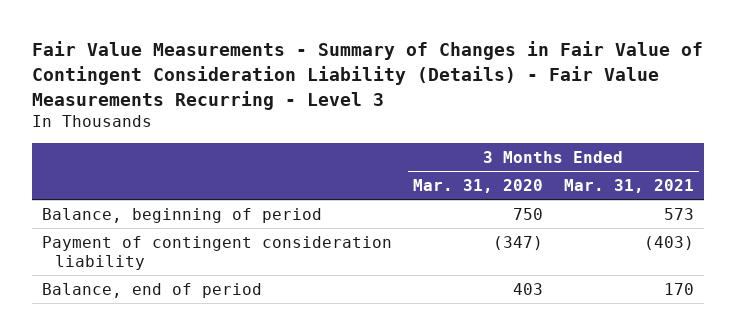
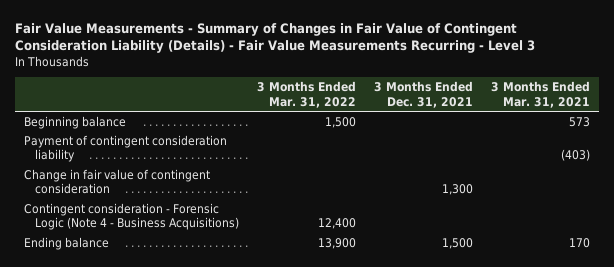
- | 3 Months Ended Mar. 31, 2020 | 3 Months Ended Mar. 31, 2021
+ | 3 Months Ended Mar. 31, 2022 | 3 Months Ended Dec. 31, 2021 | 3 Months Ended Mar. 31, 2021
- Balance, beginning of period | 750 | 573
+ Beginning balance | 1,500 | | 573
- Balance, end of period | 403 | 170
+ Change in fair value of contingent consideration | | 1,300 |
+ Contingent consideration - Forensic Logic (Note 4 - Business Acquisitions) | 12,400 | |
+ Ending balance | 13,900 | 1,500 | 170

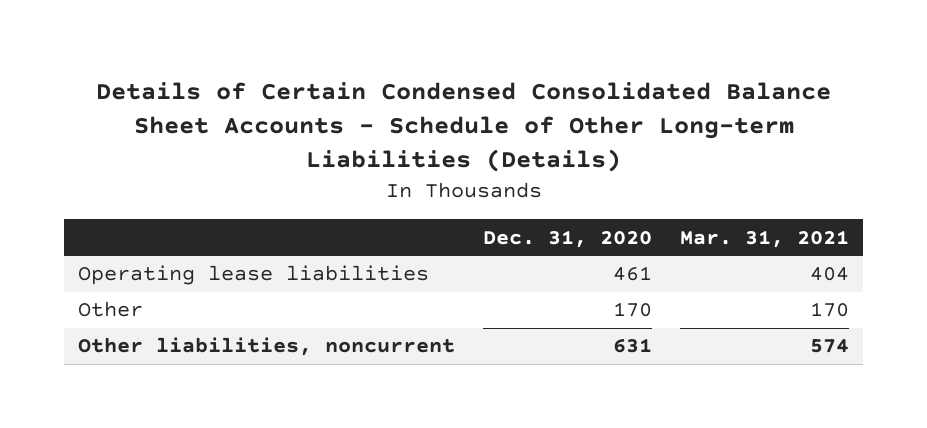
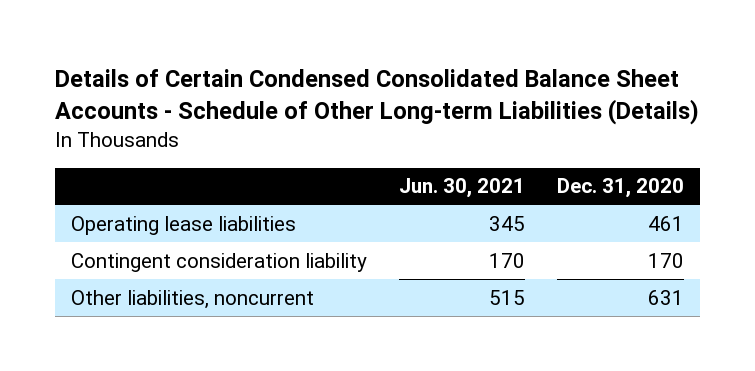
- | Dec. 31, 2020 | Mar. 31, 2021
+ | Jun. 30, 2021 | Dec. 31, 2020
- Other | 170 | 170
+ Contingent consideration liability | 170 | 170

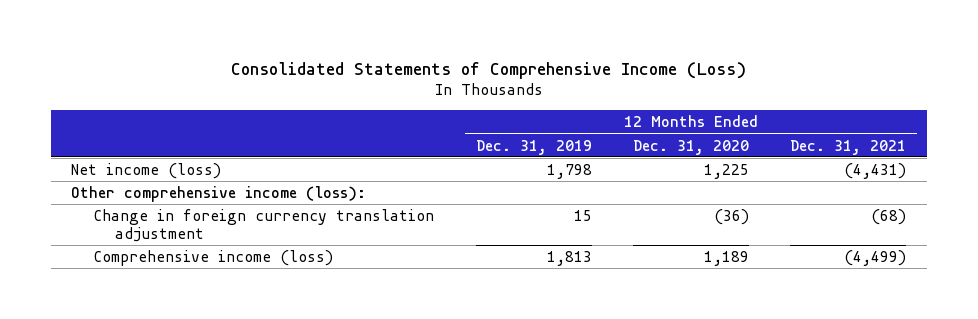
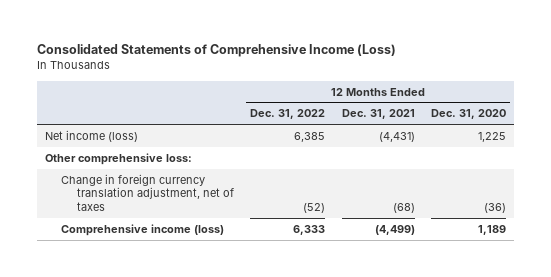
- | 12 Months Ended Dec. 31, 2019 | 12 Months Ended Dec. 31, 2020 | 12 Months Ended Dec. 31, 2021
+ | 12 Months Ended Dec. 31, 2022 | 12 Months Ended Dec. 31, 2021 | 12 Months Ended Dec. 31, 2020
- Other comprehensive income (loss):
- Change in foreign currency translation adjustment | 15 | (36) | (68)
+ Other comprehensive loss:
+ Change in foreign currency translation adjustment, net of taxes | (52) | (68) | (36)

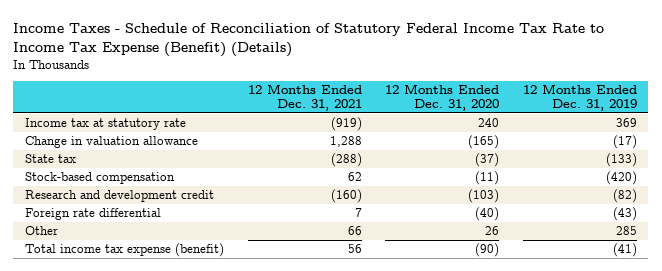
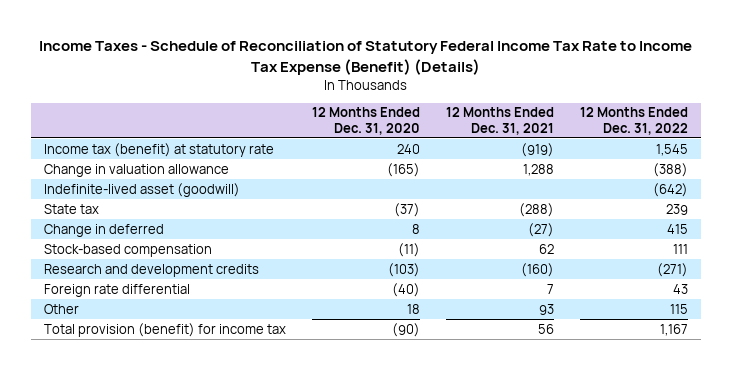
- | 12 Months Ended Dec. 31, 2021 | 12 Months Ended Dec. 31, 2020 | 12 Months Ended Dec. 31, 2019
+ | 12 Months Ended Dec. 31, 2020 | 12 Months Ended Dec. 31, 2021 | 12 Months Ended Dec. 31, 2022
- Income tax at statutory rate | (919) | 240 | 369
+ Income tax (benefit) at statutory rate | 240 | (919) | 1,545
+ Indefinite-lived asset (goodwill) | | | (642)
+ Change in deferred | 8 | (27) | 415
- Research and development credit | (160) | (103) | (82)
+ Research and development credits | (103) | (160) | (271)
- Other | 66 | 26 | 285
- Total income tax expense (benefit) | 56 | (90) | (41)
+ Other | 18 | 93 | 115
+ Total provision (benefit) for income tax | (90) | 56 | 1,167

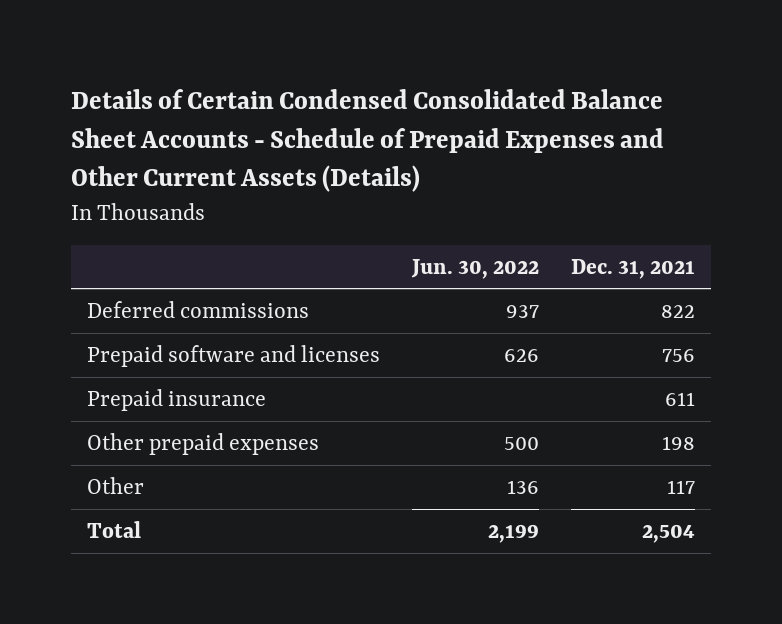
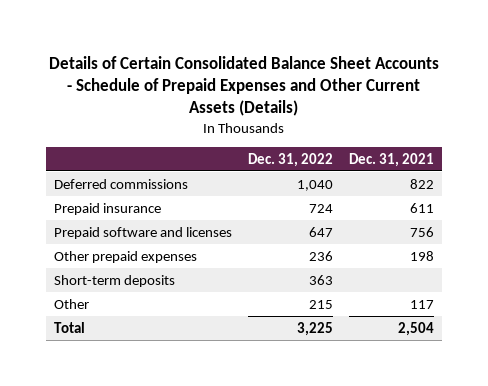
- Details of Certain Condensed Consolidated Balance Sheet Accounts - Schedule of Prepaid Expenses and Other Current Assets (Details)
+ Details of Certain Consolidated Balance Sheet Accounts - Schedule of Prepaid Expenses and Other Current Assets (Details)
- | Jun. 30, 2022 | Dec. 31, 2021
+ | Dec. 31, 2022 | Dec. 31, 2021
moved down: Prepaid software and licenses | 647 | 756
+ Short-term deposits | 363 |

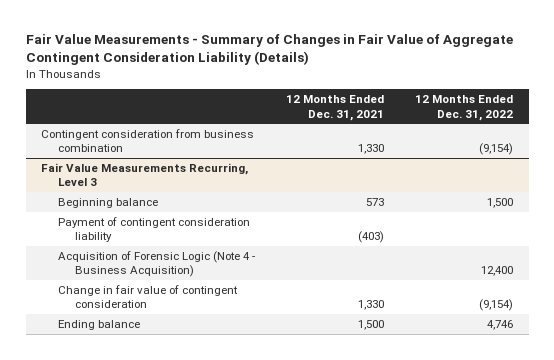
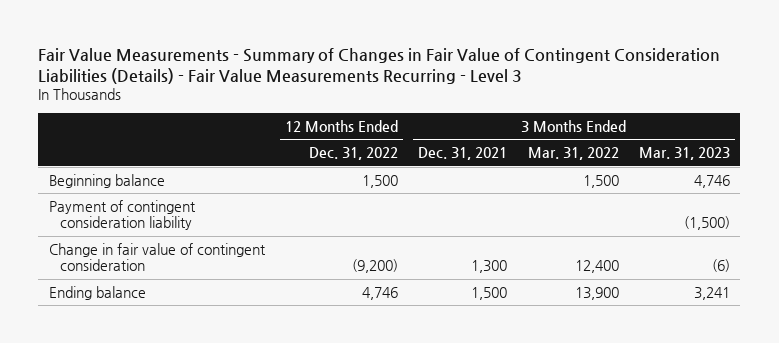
- Fair Value Measurements - Summary of Changes in Fair Value of Aggregate Contingent Consideration Liability (Details)
+ Fair Value Measurements - Summary of Changes in Fair Value of Contingent Consideration Liabilities (Details) - Fair Value Measurements Recurring - Level 3
- | 12 Months Ended Dec. 31, 2021 | 12 Months Ended Dec. 31, 2022
+ | 12 Months Ended Dec. 31, 2022 | 3 Months Ended Dec. 31, 2021 | 3 Months Ended Mar. 31, 2022 | 3 Months Ended Mar. 31, 2023
- Contingent consideration from business combination | 1,330 | (9,154)
- Fair Value Measurements Recurring, Level 3
- Acquisition of Forensic Logic (Note 4 - Business Acquisition) | | 12,400
- Change in fair value of contingent consideration | 1,330 | (9,154)
+ Change in fair value of contingent consideration | (9,200) | 1,300 | 12,400 | (6)

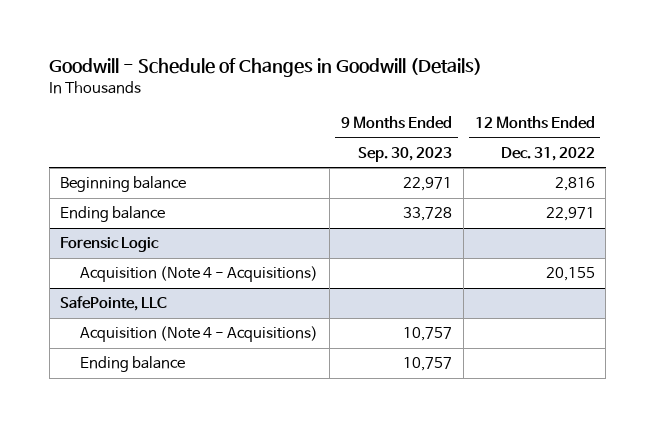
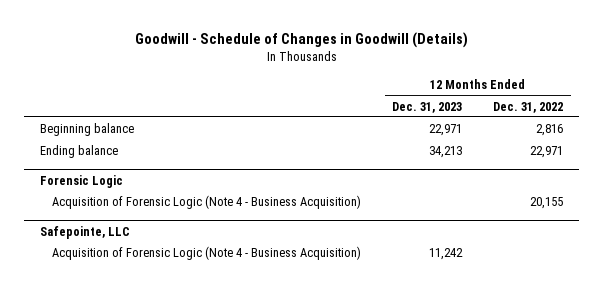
- | 9 Months Ended Sep. 30, 2023 | 12 Months Ended Dec. 31, 2022
+ | 12 Months Ended Dec. 31, 2023 | 12 Months Ended Dec. 31, 2022
@ Forensic Logic
- Acquisition (Note 4 - Acquisitions) | | 20,155
- SafePointe, LLC
- Acquisition (Note 4 - Acquisitions) | 10,757 |
- Ending balance | 10,757 |
@ Forensic Logic
+ Acquisition of Forensic Logic (Note 4 - Business Acquisition) | | 20,155
+ Safepointe, LLC
+ Acquisition of Forensic Logic (Note 4 - Business Acquisition) | 11,242 |

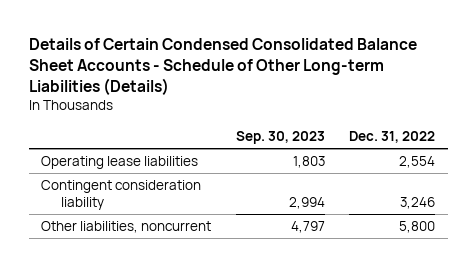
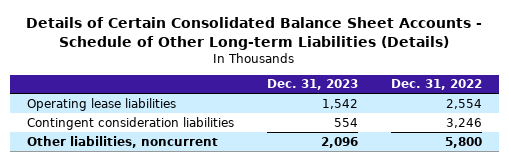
- Details of Certain Condensed Consolidated Balance Sheet Accounts - Schedule of Other Long-term Liabilities (Details)
+ Details of Certain Consolidated Balance Sheet Accounts - Schedule of Other Long-term Liabilities (Details)
- | Sep. 30, 2023 | Dec. 31, 2022
+ | Dec. 31, 2023 | Dec. 31, 2022
- Contingent consideration liability | 2,994 | 3,246
+ Contingent consideration liabilities | 554 | 3,246

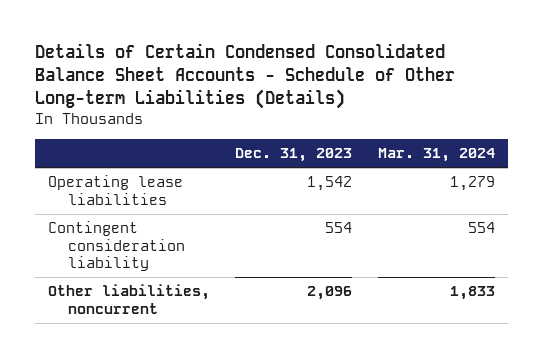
- Details of Certain Consolidated Balance Sheet Accounts - Schedule of Other Long-term Liabilities (Details)
+ Details of Certain Condensed Consolidated Balance Sheet Accounts - Schedule of Other Long-term Liabilities (Details)
- | Dec. 31, 2023 | Dec. 31, 2022
+ | Dec. 31, 2023 | Mar. 31, 2024
- Contingent consideration liabilities | 554 | 3,246
+ Contingent consideration liability | 554 | 554

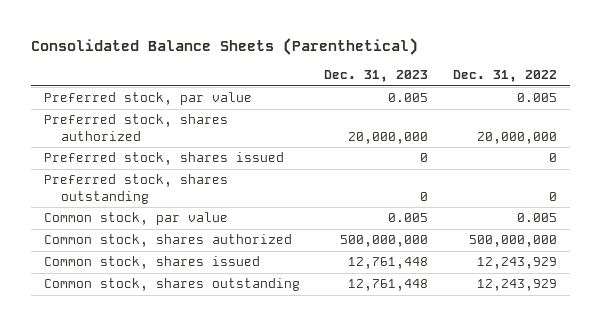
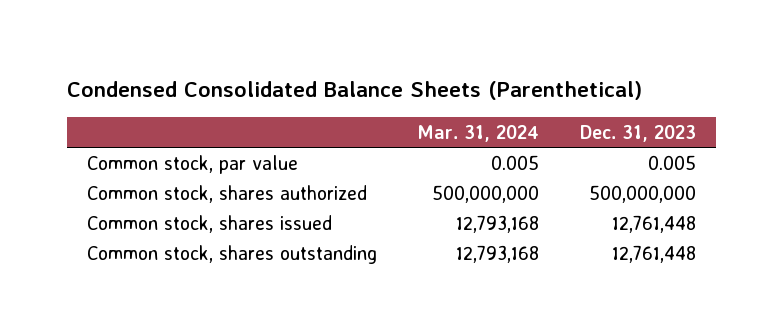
- Consolidated Balance Sheets (Parenthetical)
+ Condensed Consolidated Balance Sheets (Parenthetical)
- | Dec. 31, 2023 | Dec. 31, 2022
+ | Mar. 31, 2024 | Dec. 31, 2023
- Preferred stock, par value | 0.005 | 0.005
- Preferred stock, shares authorized | 20,000,000 | 20,000,000
- Preferred stock, shares issued | 0 | 0
- Preferred stock, shares outstanding | 0 | 0

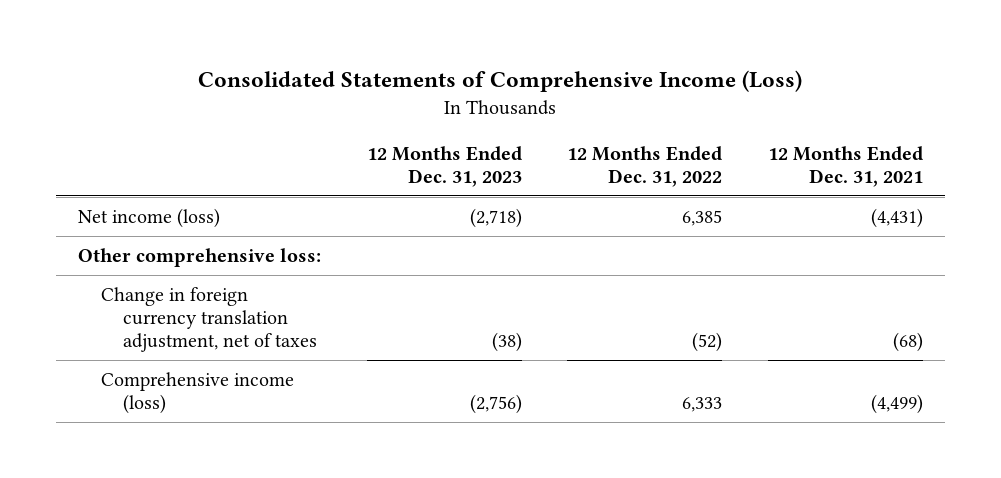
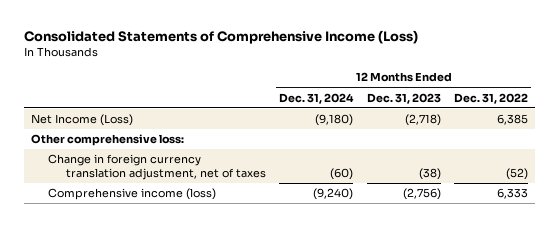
- | 12 Months Ended Dec. 31, 2023 | 12 Months Ended Dec. 31, 2022 | 12 Months Ended Dec. 31, 2021
+ | 12 Months Ended Dec. 31, 2024 | 12 Months Ended Dec. 31, 2023 | 12 Months Ended Dec. 31, 2022
- Net income (loss) | (2,718) | 6,385 | (4,431)
+ Net Income (Loss) | (9,180) | (2,718) | 6,385

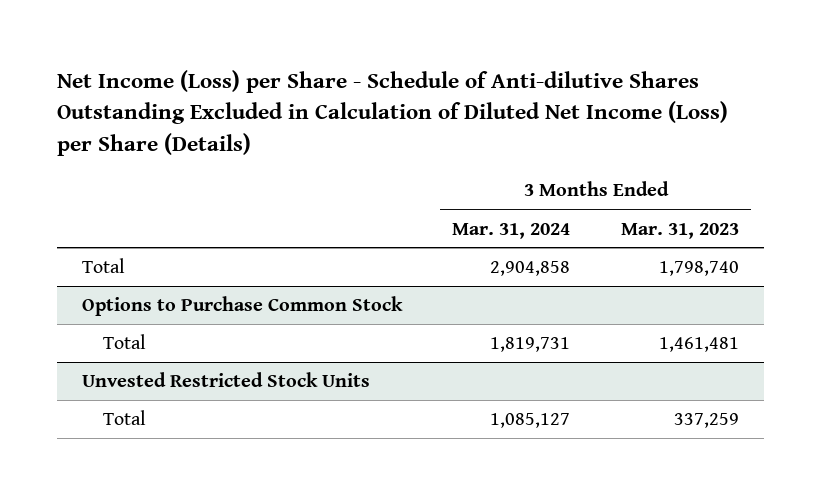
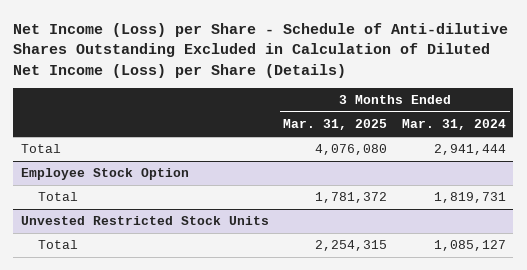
- | 3 Months Ended Mar. 31, 2024 | 3 Months Ended Mar. 31, 2023
+ | 3 Months Ended Mar. 31, 2025 | 3 Months Ended Mar. 31, 2024
- Total | 2,904,858 | 1,798,740
- Options to Purchase Common Stock
+ Total | 4,076,080 | 2,941,444
+ Employee Stock Option

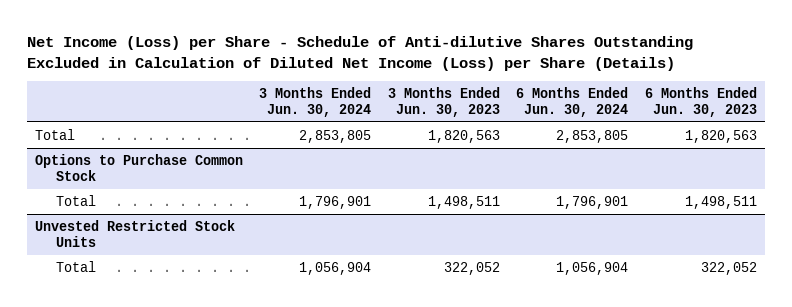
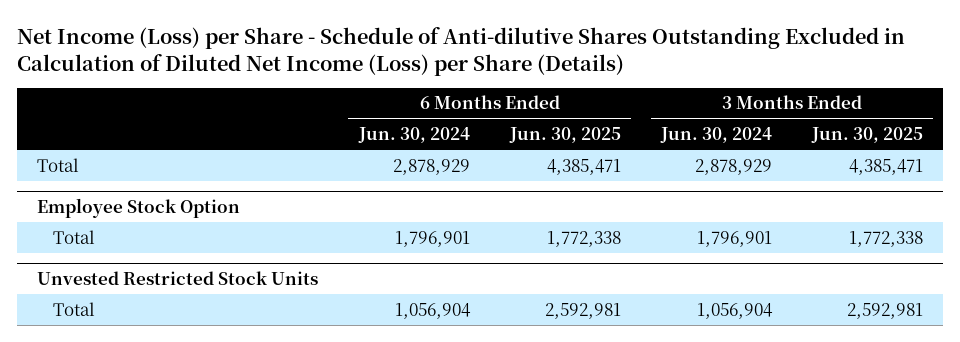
- | 3 Months Ended Jun. 30, 2024 | 3 Months Ended Jun. 30, 2023 | 6 Months Ended Jun. 30, 2024 | 6 Months Ended Jun. 30, 2023
+ | 6 Months Ended Jun. 30, 2024 | 6 Months Ended Jun. 30, 2025 | 3 Months Ended Jun. 30, 2024 | 3 Months Ended Jun. 30, 2025
- Total | 2,853,805 | 1,820,563 | 2,853,805 | 1,820,563
- Options to Purchase Common Stock
+ Total | 2,878,929 | 4,385,471 | 2,878,929 | 4,385,471
+ Employee Stock Option

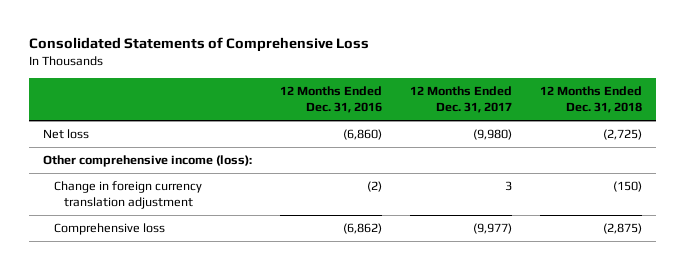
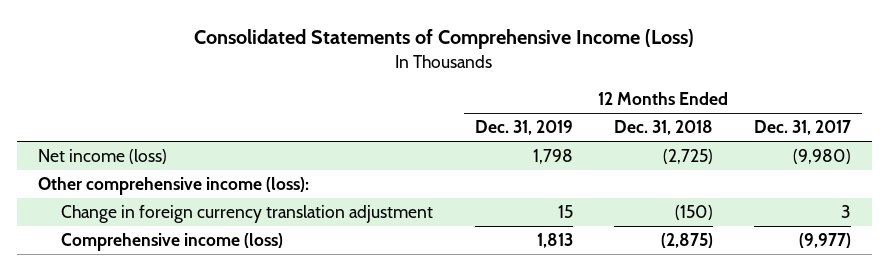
- Consolidated Statements of Comprehensive Loss
+ Consolidated Statements of Comprehensive Income (Loss)
- | 12 Months Ended Dec. 31, 2016 | 12 Months Ended Dec. 31, 2017 | 12 Months Ended Dec. 31, 2018
+ | 12 Months Ended Dec. 31, 2019 | 12 Months Ended Dec. 31, 2018 | 12 Months Ended Dec. 31, 2017
- Net loss | (6,860) | (9,980) | (2,725)
+ Net income (loss) | 1,798 | (2,725) | (9,980)
- Comprehensive loss | (6,862) | (9,977) | (2,875)
+ Comprehensive income (loss) | 1,813 | (2,875) | (9,977)

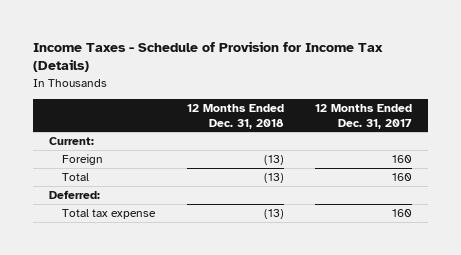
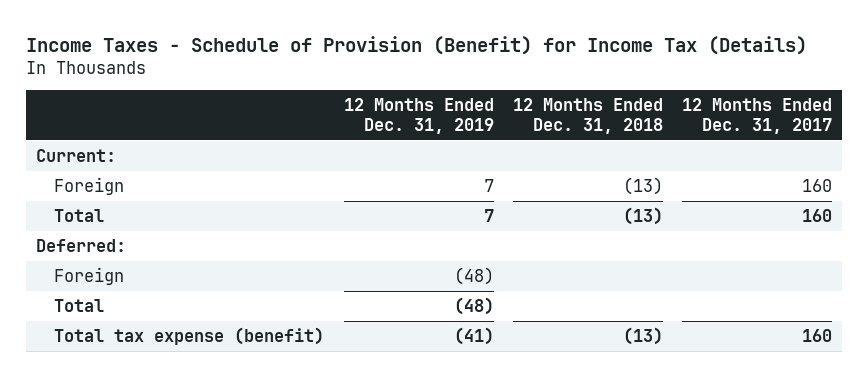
- Income Taxes - Schedule of Provision for Income Tax (Details)
+ Income Taxes - Schedule of Provision (Benefit) for Income Tax (Details)
- | 12 Months Ended Dec. 31, 2018 | 12 Months Ended Dec. 31, 2017
+ | 12 Months Ended Dec. 31, 2019 | 12 Months Ended Dec. 31, 2018 | 12 Months Ended Dec. 31, 2017
- Total tax expense | (13) | 160
+ Foreign | (48) | |
+ Total | (48) | |
+ Total tax expense (benefit) | (41) | (13) | 160

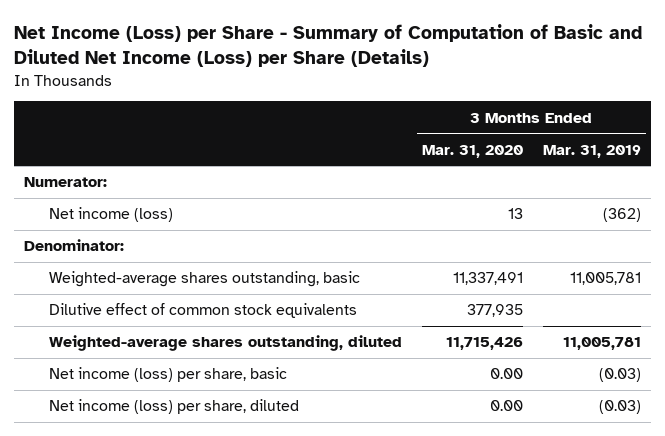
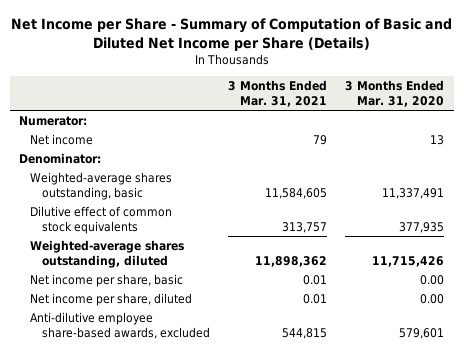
- Net Income (Loss) per Share - Summary of Computation of Basic and Diluted Net Income (Loss) per Share (Details)
+ Net Income per Share - Summary of Computation of Basic and Diluted Net Income per Share (Details)
- | 3 Months Ended Mar. 31, 2020 | 3 Months Ended Mar. 31, 2019
+ | 3 Months Ended Mar. 31, 2021 | 3 Months Ended Mar. 31, 2020
- Net income (loss) | 13 | (362)
+ Net income | 79 | 13
- Net income (loss) per share, basic | 0.00 | (0.03)
- Net income (loss) per share, diluted | 0.00 | (0.03)
+ Net income per share, basic | 0.01 | 0.00
+ Net income per share, diluted | 0.01 | 0.00
+ Anti-dilutive employee share-based awards, excluded | 544,815 | 579,601

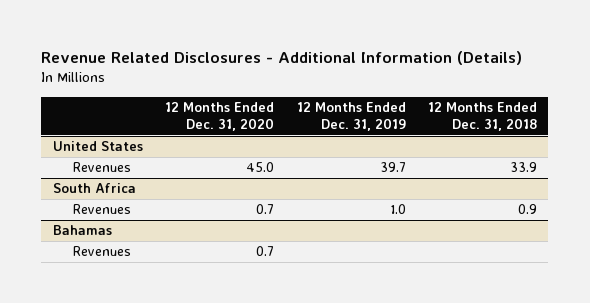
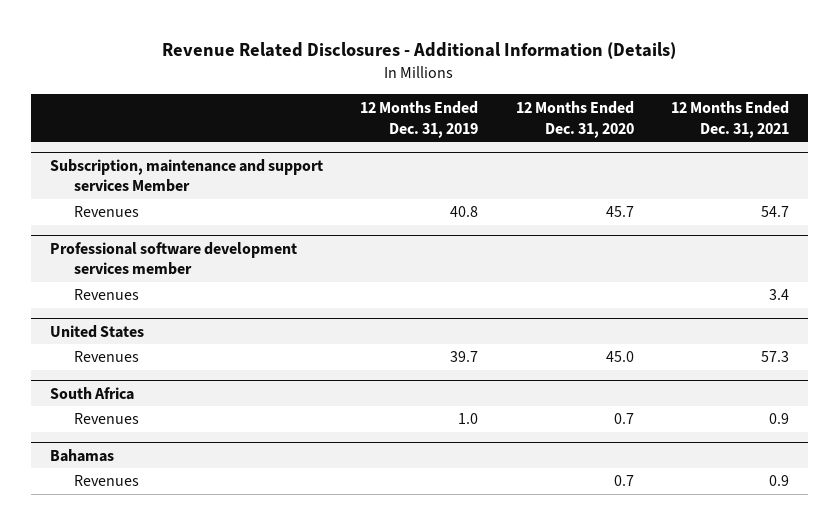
- | 12 Months Ended Dec. 31, 2020 | 12 Months Ended Dec. 31, 2019 | 12 Months Ended Dec. 31, 2018
+ | 12 Months Ended Dec. 31, 2019 | 12 Months Ended Dec. 31, 2020 | 12 Months Ended Dec. 31, 2021
+ Subscription, maintenance and support services Member
+ Revenues | 40.8 | 45.7 | 54.7
+ Professional software development services member
+ Revenues | | | 3.4

